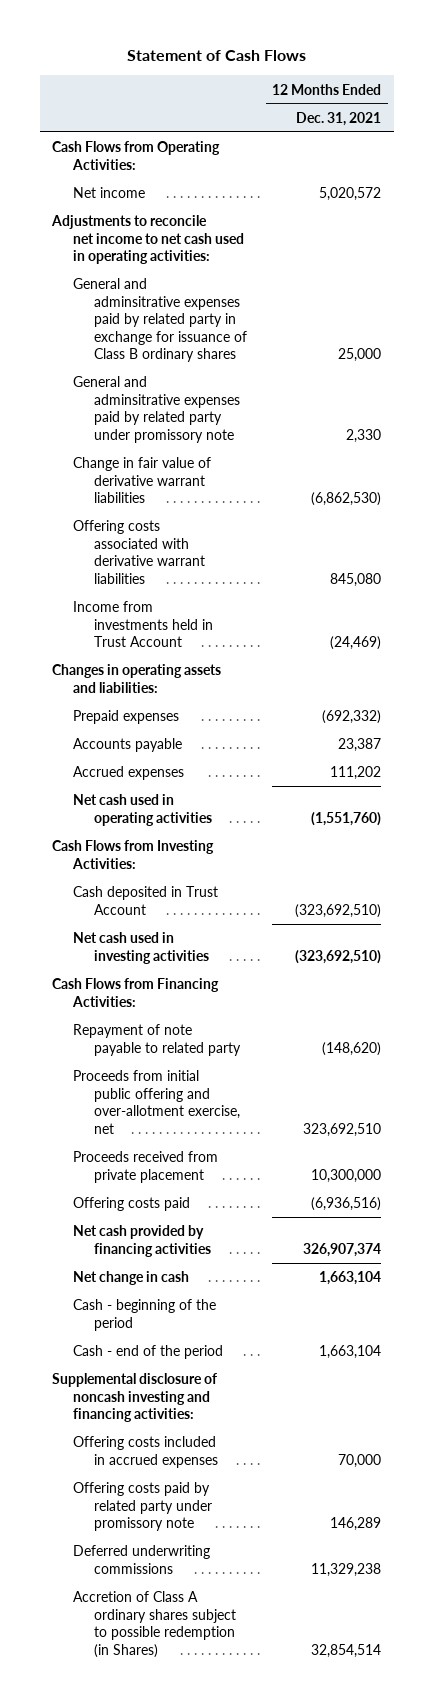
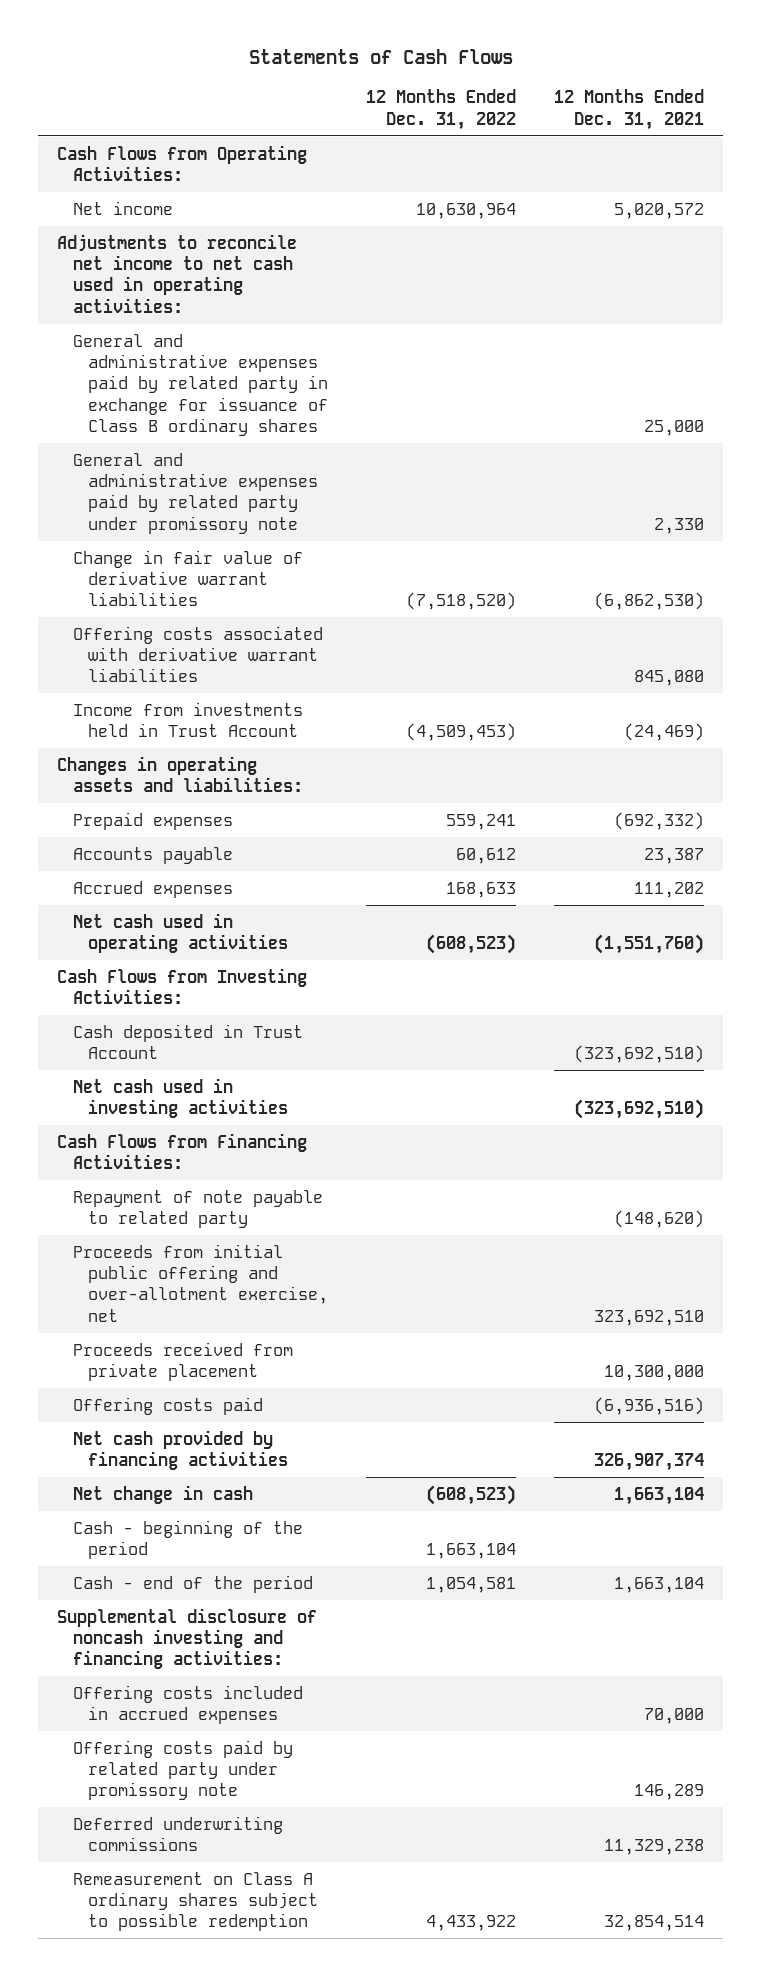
- Statement of Cash Flows
+ Statements of Cash Flows
- | 12 Months Ended Dec. 31, 2021
+ | 12 Months Ended Dec. 31, 2022 | 12 Months Ended Dec. 31, 2021
- General and adminsitrative expenses paid by related party in exchange for issuance of Class B ordinary shares | 25,000
- General and adminsitrative expenses paid by related party under promissory note | 2,330
+ General and administrative expenses paid by related party in exchange for issuance of Class B ordinary shares | | 25,000
+ General and administrative expenses paid by related party under promissory note | | 2,330
- Accretion of Class A ordinary shares subject to possible redemption (in Shares) | 32,854,514
+ Remeasurement on Class A ordinary shares subject to possible redemption | 4,433,922 | 32,854,514

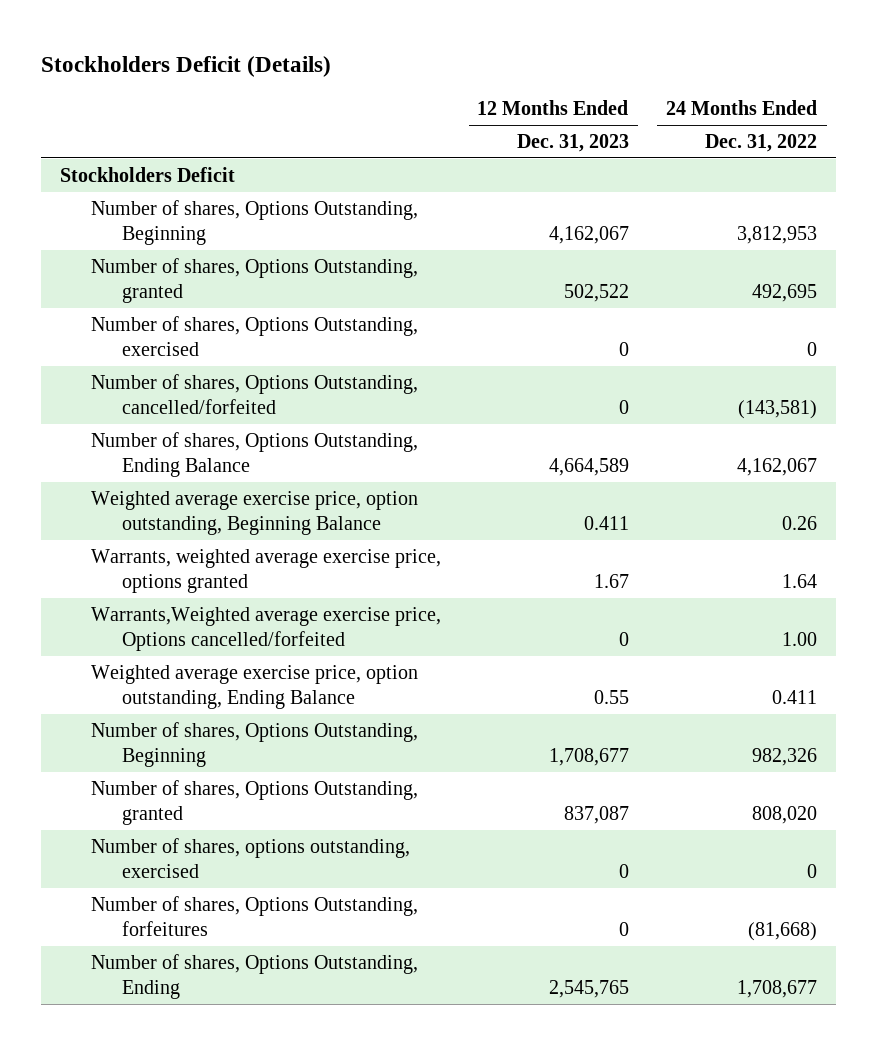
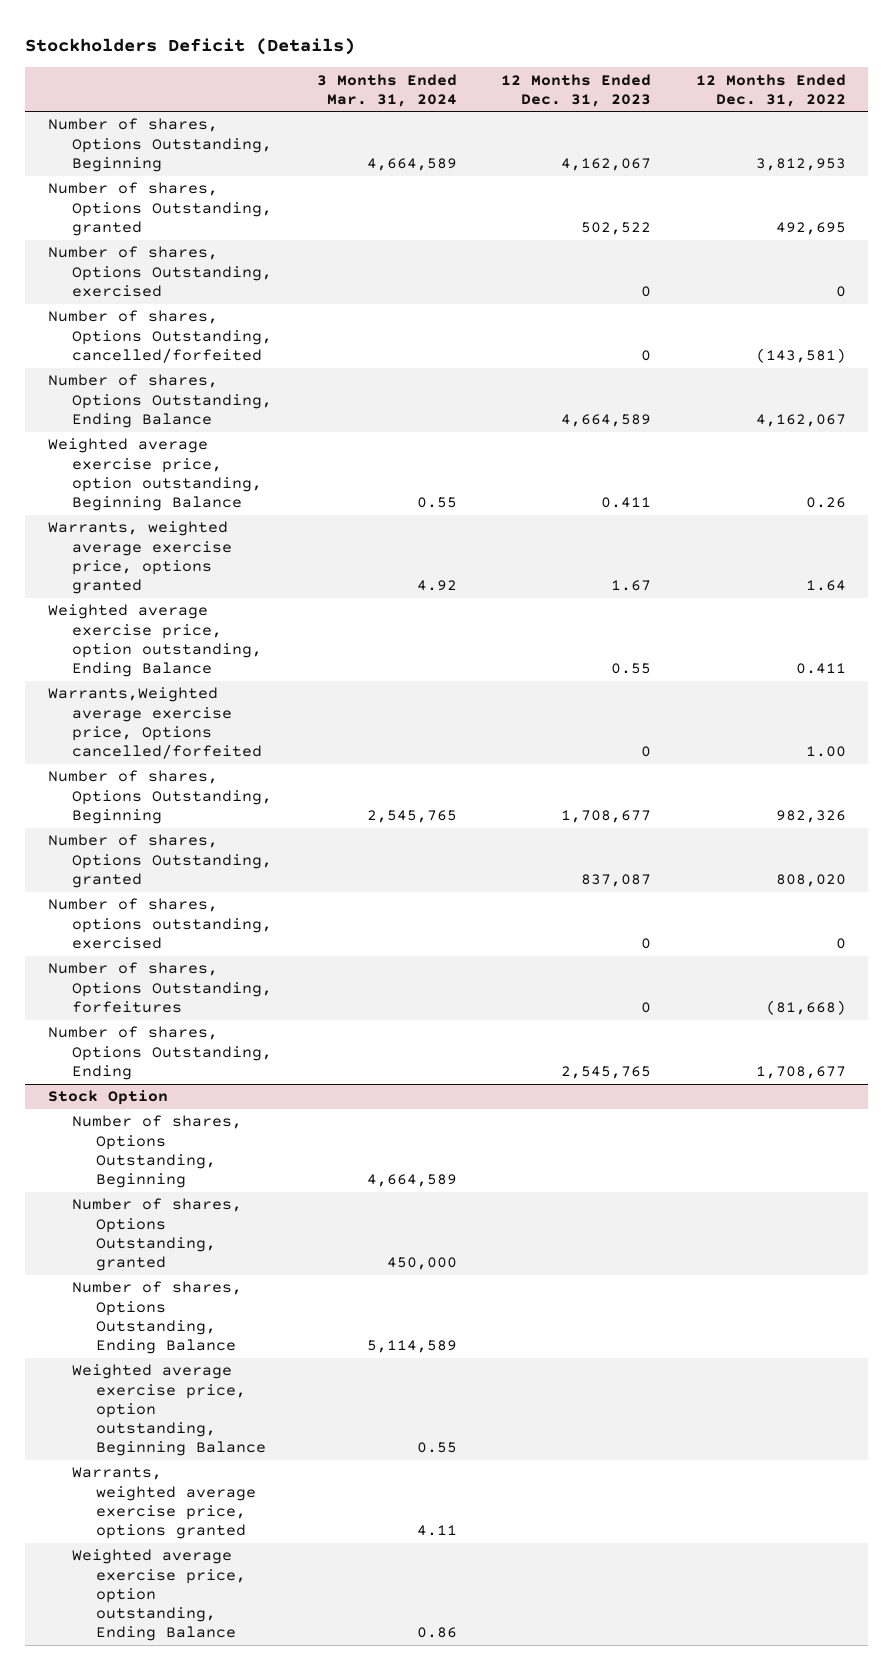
- | 12 Months Ended Dec. 31, 2023 | 24 Months Ended Dec. 31, 2022
+ | 3 Months Ended Mar. 31, 2024 | 12 Months Ended Dec. 31, 2023 | 12 Months Ended Dec. 31, 2022
- Stockholders Deficit
moved down: Warrants,Weighted average exercise price, Options cancelled/forfeited | | 0 | 1.00
+ Stock Option
+ Number of shares, Options Outstanding, Beginning | 4,664,589 | |
+ Number of shares, Options Outstanding, granted | 450,000 | |
+ Number of shares, Options Outstanding, Ending Balance | 5,114,589 | |
+ Weighted average exercise price, option outstanding, Beginning Balance | 0.55 | |
+ Warrants, weighted average exercise price, options granted | 4.11 | |
+ Weighted average exercise price, option outstanding, Ending Balance | 0.86 | |

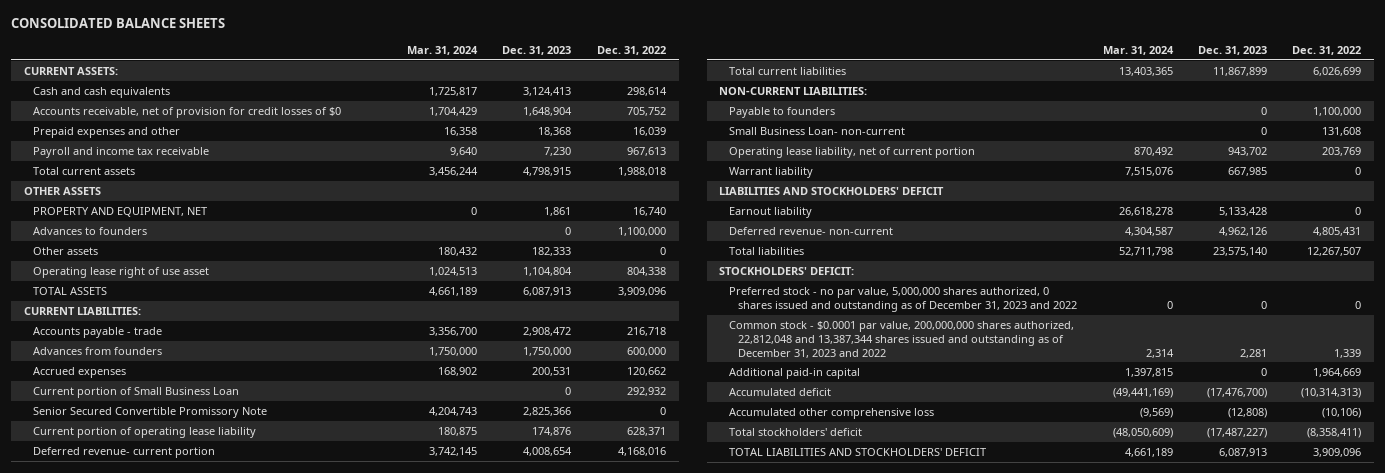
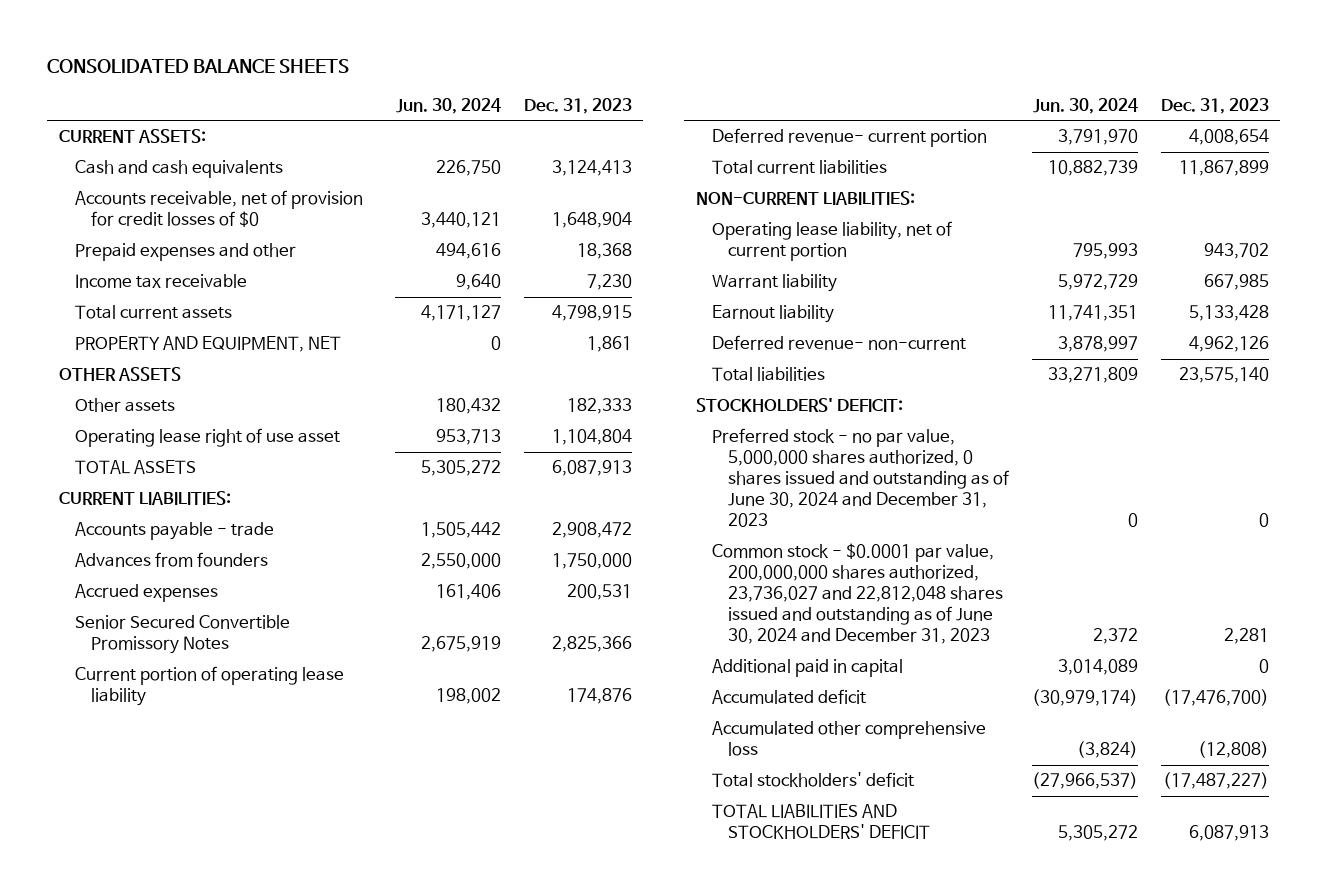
- | Mar. 31, 2024 | Dec. 31, 2023 | Dec. 31, 2022
+ | Jun. 30, 2024 | Dec. 31, 2023
- Payroll and income tax receivable | 9,640 | 7,230 | 967,613
+ Income tax receivable | 9,640 | 7,230
- Advances to founders | | 0 | 1,100,000
moved down: OTHER ASSETS
- Current portion of Small Business Loan | | 0 | 292,932
- Senior Secured Convertible Promissory Note | 4,204,743 | 2,825,366 | 0
+ Senior Secured Convertible Promissory Notes | 2,675,919 | 2,825,366
- Payable to founders | | 0 | 1,100,000
- Small Business Loan- non-current | | 0 | 131,608
- LIABILITIES AND STOCKHOLDERS' DEFICIT
- Preferred stock - no par value, 5,000,000 shares authorized, 0 shares issued and outstanding as of December 31, 2023 and 2022 | 0 | 0 | 0
- Common stock - $0.0001 par value, 200,000,000 shares authorized, 22,812,048 and 13,387,344 shares issued and outstanding as of December 31, 2023 and 2022 | 2,314 | 2,281 | 1,339
- Additional paid-in capital | 1,397,815 | 0 | 1,964,669
+ Preferred stock - no par value, 5,000,000 shares authorized, 0 shares issued and outstanding as of June 30, 2024 and December 31, 2023 | 0 | 0
+ Common stock - $0.0001 par value, 200,000,000 shares authorized, 23,736,027 and 22,812,048 shares issued and outstanding as of June 30, 2024 and December 31, 2023 | 2,372 | 2,281
+ Additional paid in capital | 3,014,089 | 0

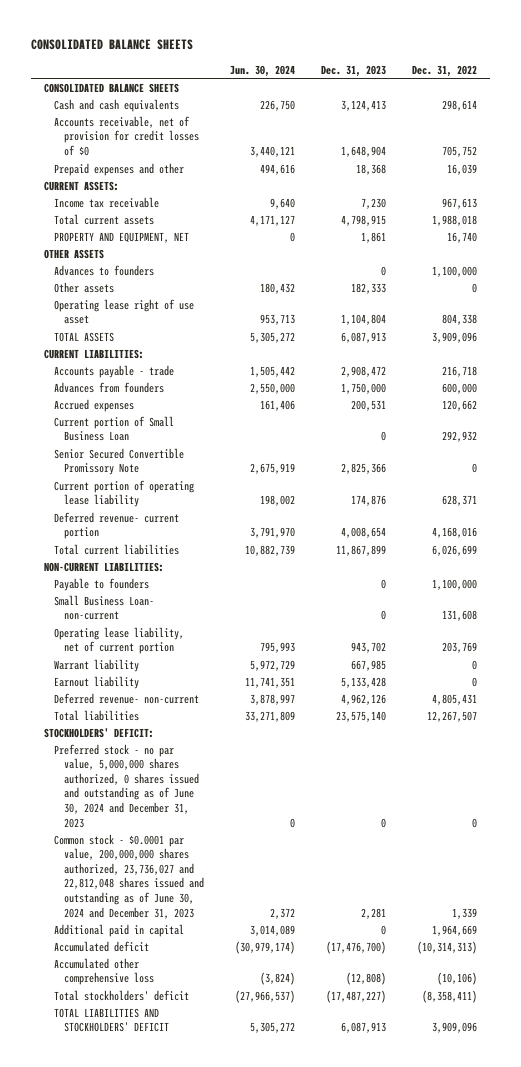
- | Jun. 30, 2024 | Dec. 31, 2023
+ | Jun. 30, 2024 | Dec. 31, 2023 | Dec. 31, 2022
+ CONSOLIDATED BALANCE SHEETS
moved down: CURRENT ASSETS:
+ Advances to founders | | 0 | 1,100,000
- Senior Secured Convertible Promissory Notes | 2,675,919 | 2,825,366
+ Current portion of Small Business Loan | | 0 | 292,932
+ Senior Secured Convertible Promissory Note | 2,675,919 | 2,825,366 | 0
+ Payable to founders | | 0 | 1,100,000
+ Small Business Loan- non-current | | 0 | 131,608

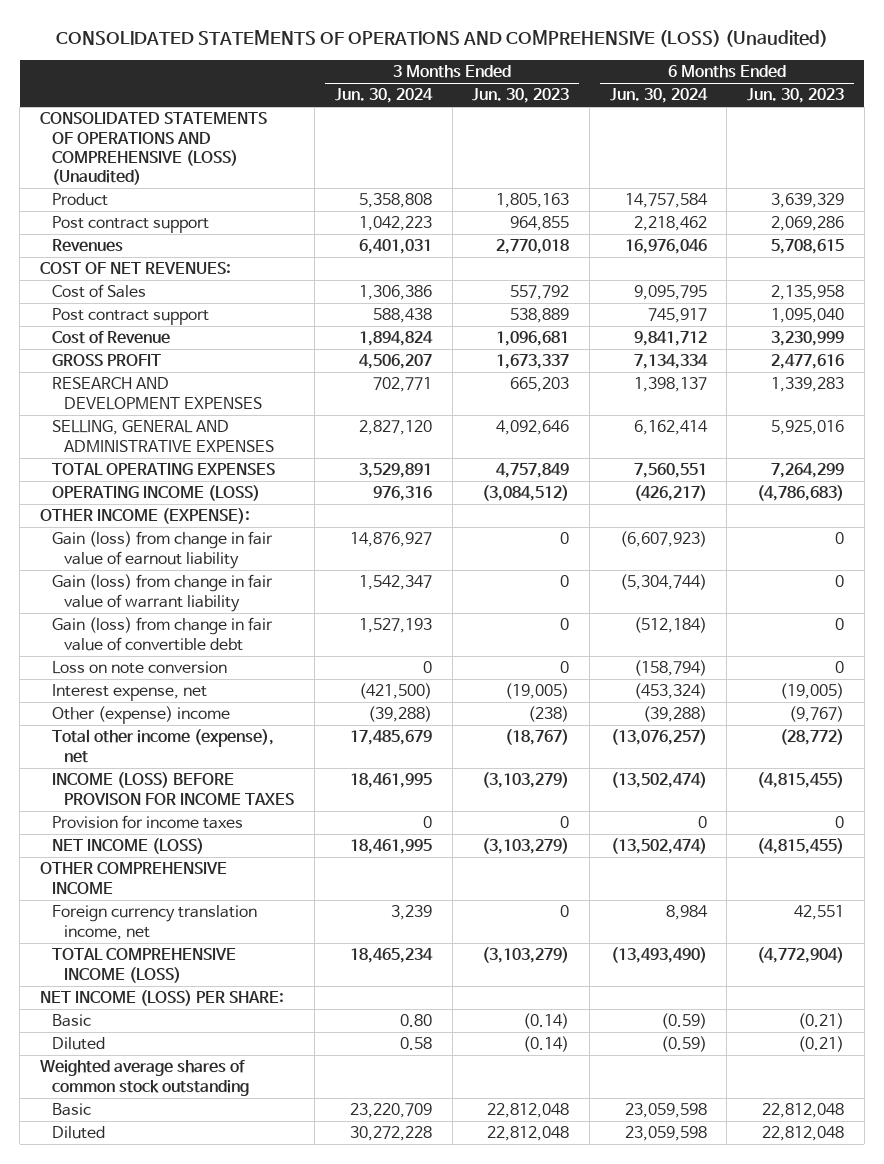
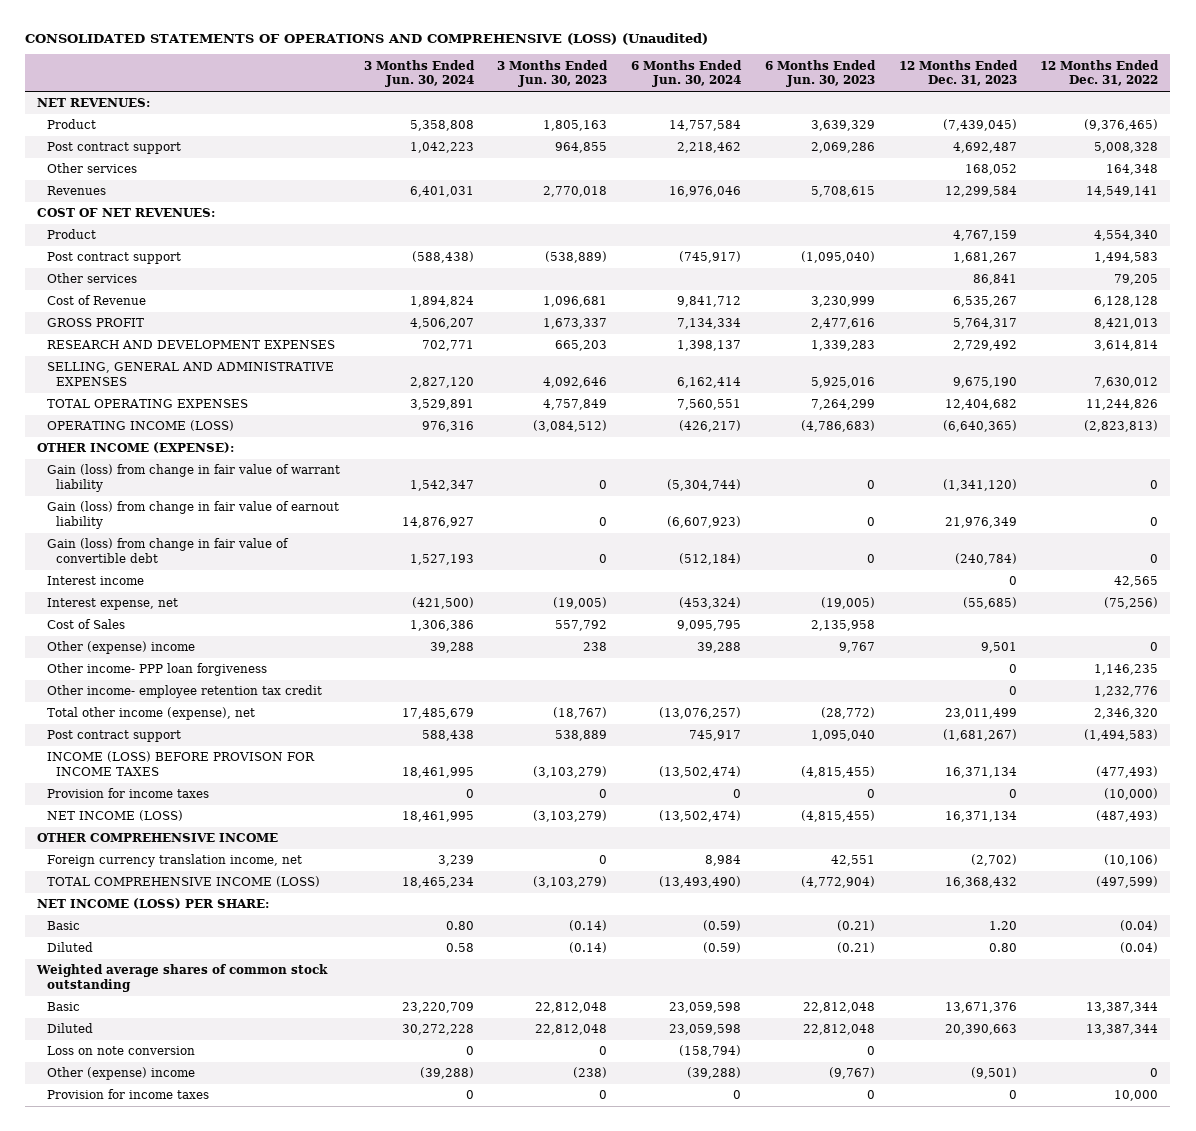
- | 3 Months Ended Jun. 30, 2024 | 3 Months Ended Jun. 30, 2023 | 6 Months Ended Jun. 30, 2024 | 6 Months Ended Jun. 30, 2023
+ | 3 Months Ended Jun. 30, 2024 | 3 Months Ended Jun. 30, 2023 | 6 Months Ended Jun. 30, 2024 | 6 Months Ended Jun. 30, 2023 | 12 Months Ended Dec. 31, 2023 | 12 Months Ended Dec. 31, 2022
- CONSOLIDATED STATEMENTS OF OPERATIONS AND COMPREHENSIVE (LOSS) (Unaudited)
+ NET REVENUES:
+ Other services | | | | | 168,052 | 164,348
+ Product | | | | | 4,767,159 | 4,554,340
+ Post contract support | (588,438) | (538,889) | (745,917) | (1,095,040) | 1,681,267 | 1,494,583
+ Other services | | | | | 86,841 | 79,205
moved down: Gain (loss) from change in fair value of earnout liability | 14,876,927 | 0 | (6,607,923) | 0 | 21,976,349 | 0
+ Interest income | | | | | 0 | 42,565
moved down: Cost of Sales | 1,306,386 | 557,792 | 9,095,795 | 2,135,958 | |
+ Other (expense) income | 39,288 | 238 | 39,288 | 9,767 | 9,501 | 0
+ Other income- PPP loan forgiveness | | | | | 0 | 1,146,235
+ Other income- employee retention tax credit | | | | | 0 | 1,232,776
moved down: Post contract support | 588,438 | 538,889 | 745,917 | 1,095,040 | (1,681,267) | (1,494,583)
moved down: Loss on note conversion | 0 | 0 | (158,794) | 0 | |
moved down: Other (expense) income | (39,288) | (238) | (39,288) | (9,767) | (9,501) | 0
+ Provision for income taxes | 0 | 0 | 0 | 0 | 0 | 10,000

